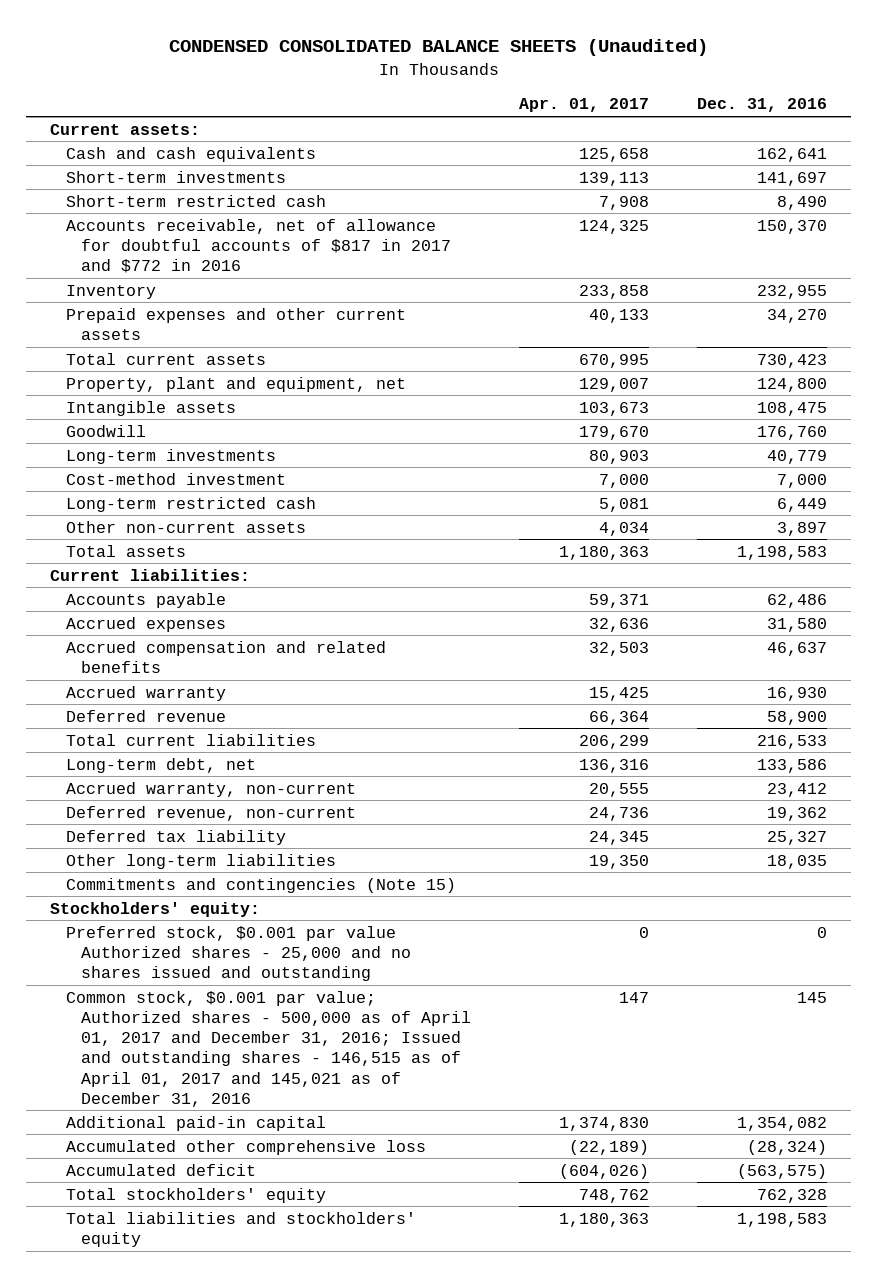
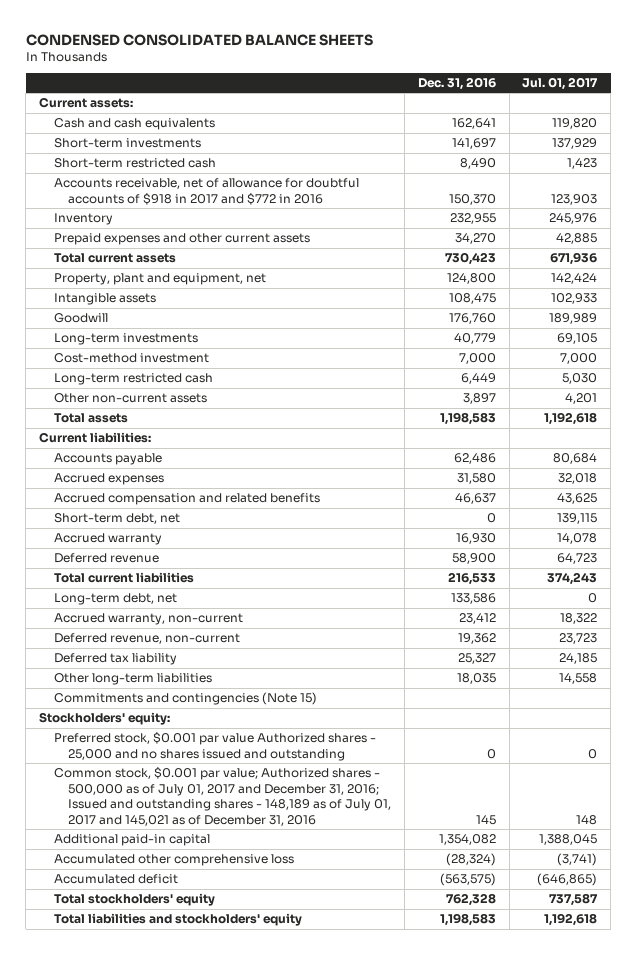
- CONDENSED CONSOLIDATED BALANCE SHEETS (Unaudited)
+ CONDENSED CONSOLIDATED BALANCE SHEETS
- | Apr. 01, 2017 | Dec. 31, 2016
+ | Dec. 31, 2016 | Jul. 01, 2017
- Accounts receivable, net of allowance for doubtful accounts of $817 in 2017 and $772 in 2016 | 124,325 | 150,370
+ Accounts receivable, net of allowance for doubtful accounts of $918 in 2017 and $772 in 2016 | 150,370 | 123,903
+ Short-term debt, net | 0 | 139,115
- Common stock, $0.001 par value; Authorized shares - 500,000 as of April 01, 2017 and December 31, 2016; Issued and outstanding shares - 146,515 as of April 01, 2017 and 145,021 as of December 31, 2016 | 147 | 145
+ Common stock, $0.001 par value; Authorized shares - 500,000 as of July 01, 2017 and December 31, 2016; Issued and outstanding shares - 148,189 as of July 01, 2017 and 145,021 as of December 31, 2016 | 145 | 148

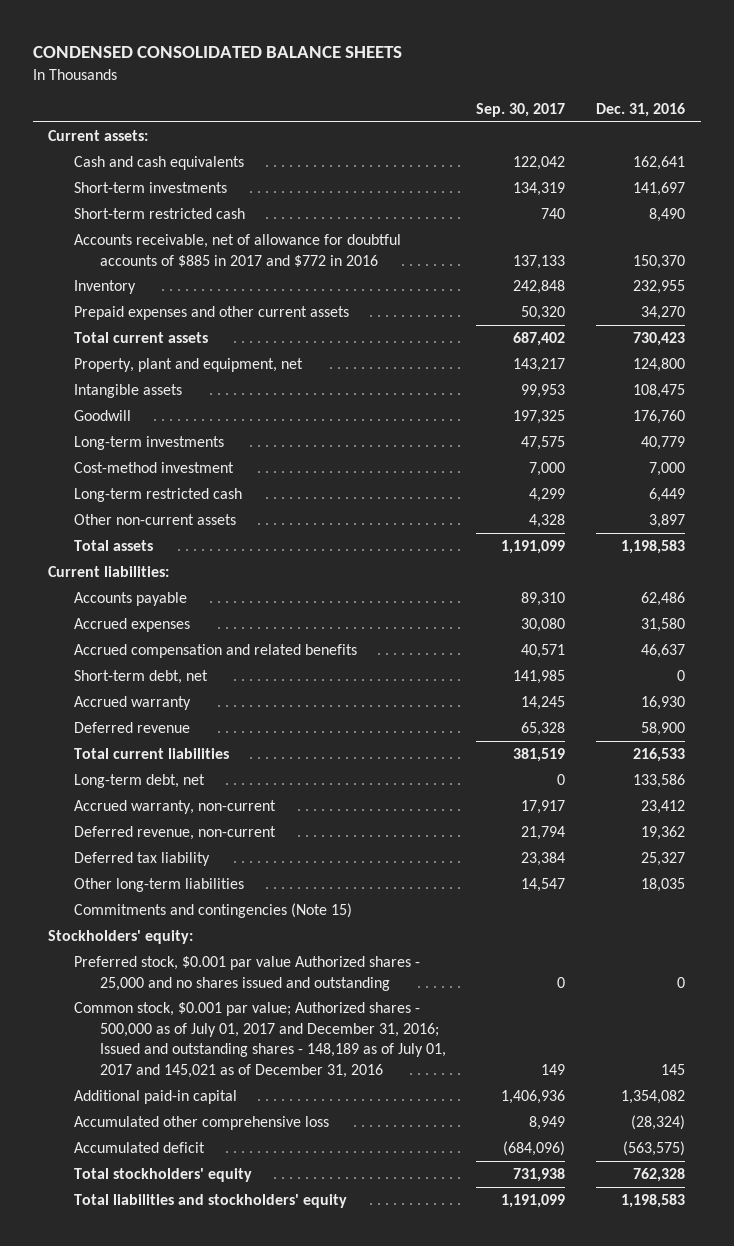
- | Dec. 31, 2016 | Jul. 01, 2017
+ | Sep. 30, 2017 | Dec. 31, 2016
- Accounts receivable, net of allowance for doubtful accounts of $918 in 2017 and $772 in 2016 | 150,370 | 123,903
+ Accounts receivable, net of allowance for doubtful accounts of $885 in 2017 and $772 in 2016 | 137,133 | 150,370

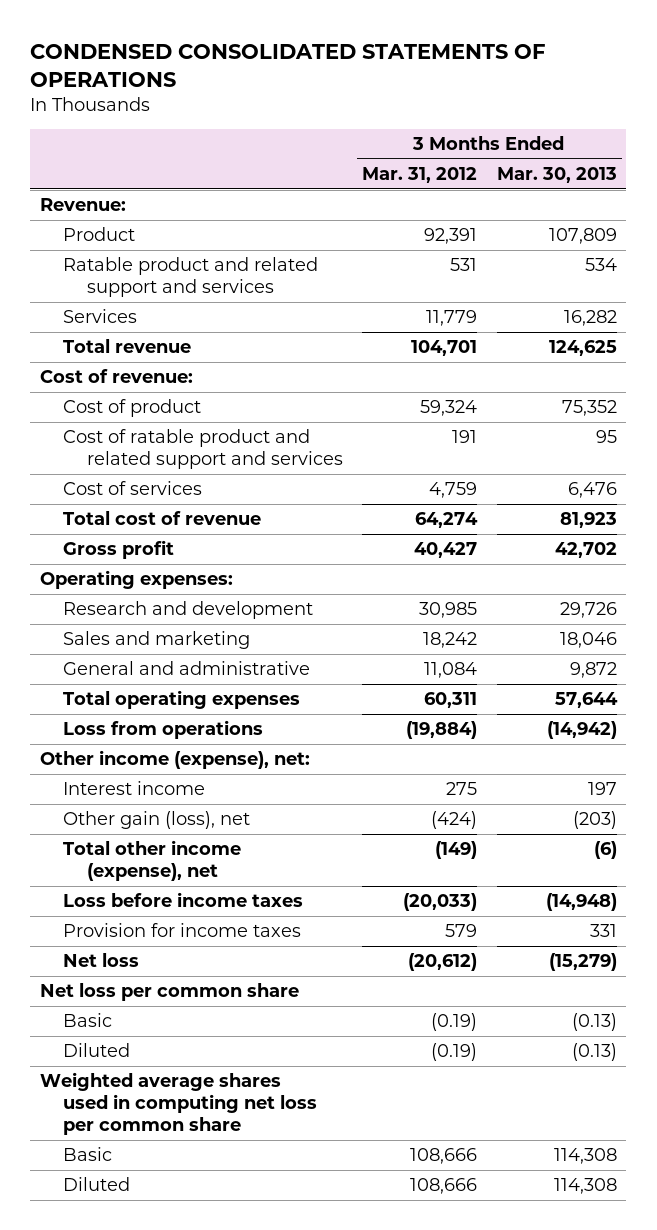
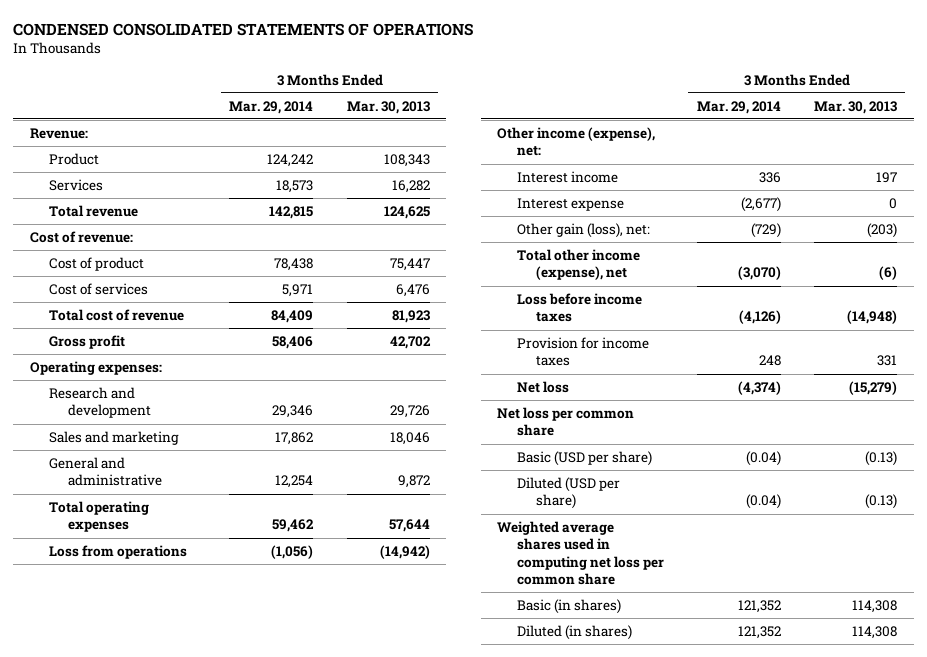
- | 3 Months Ended Mar. 31, 2012 | 3 Months Ended Mar. 30, 2013
+ | 3 Months Ended Mar. 29, 2014 | 3 Months Ended Mar. 30, 2013
- Product | 92,391 | 107,809
- Ratable product and related support and services | 531 | 534
+ Product | 124,242 | 108,343
- Cost of product | 59,324 | 75,352
- Cost of ratable product and related support and services | 191 | 95
+ Cost of product | 78,438 | 75,447
- Other gain (loss), net | (424) | (203)
+ Interest expense | (2,677) | 0
+ Other gain (loss), net: | (729) | (203)
- Basic | (0.19) | (0.13)
- Diluted | (0.19) | (0.13)
+ Basic (USD per share) | (0.04) | (0.13)
+ Diluted (USD per share) | (0.04) | (0.13)
- Basic | 108,666 | 114,308
- Diluted | 108,666 | 114,308
+ Basic (in shares) | 121,352 | 114,308
+ Diluted (in shares) | 121,352 | 114,308

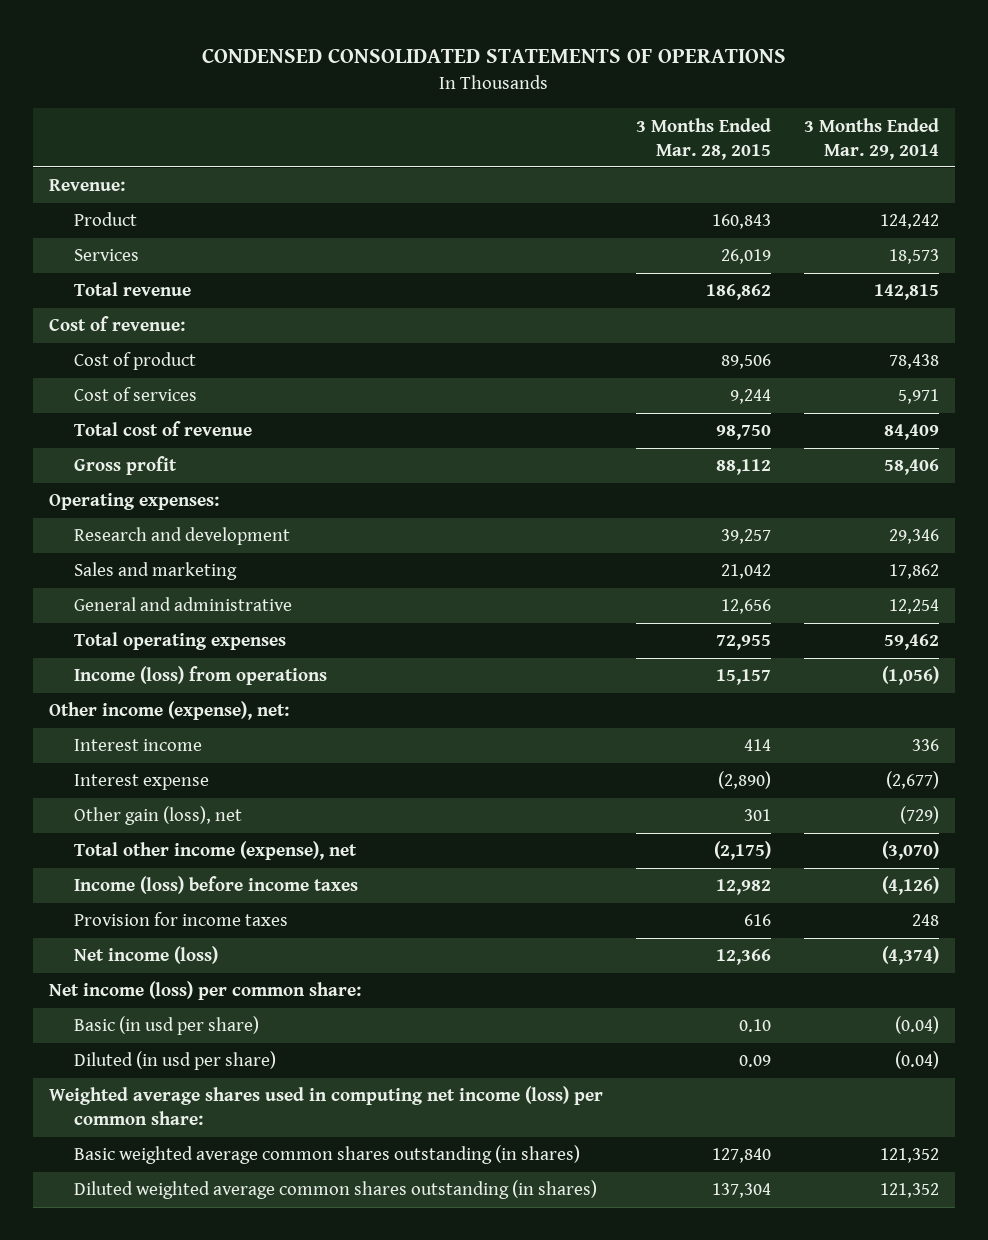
- | 3 Months Ended Mar. 29, 2014 | 3 Months Ended Mar. 30, 2013
+ | 3 Months Ended Mar. 28, 2015 | 3 Months Ended Mar. 29, 2014
- Loss from operations | (1,056) | (14,942)
+ Income (loss) from operations | 15,157 | (1,056)
- Other gain (loss), net: | (729) | (203)
+ Other gain (loss), net | 301 | (729)
- Loss before income taxes | (4,126) | (14,948)
+ Income (loss) before income taxes | 12,982 | (4,126)
- Net loss | (4,374) | (15,279)
- Net loss per common share
- Basic (USD per share) | (0.04) | (0.13)
- Diluted (USD per share) | (0.04) | (0.13)
- Weighted average shares used in computing net loss per common share
- Basic (in shares) | 121,352 | 114,308
- Diluted (in shares) | 121,352 | 114,308
+ Net income (loss) | 12,366 | (4,374)
+ Net income (loss) per common share:
+ Basic (in usd per share) | 0.10 | (0.04)
+ Diluted (in usd per share) | 0.09 | (0.04)
+ Weighted average shares used in computing net income (loss) per common share:
+ Basic weighted average common shares outstanding (in shares) | 127,840 | 121,352
+ Diluted weighted average common shares outstanding (in shares) | 137,304 | 121,352

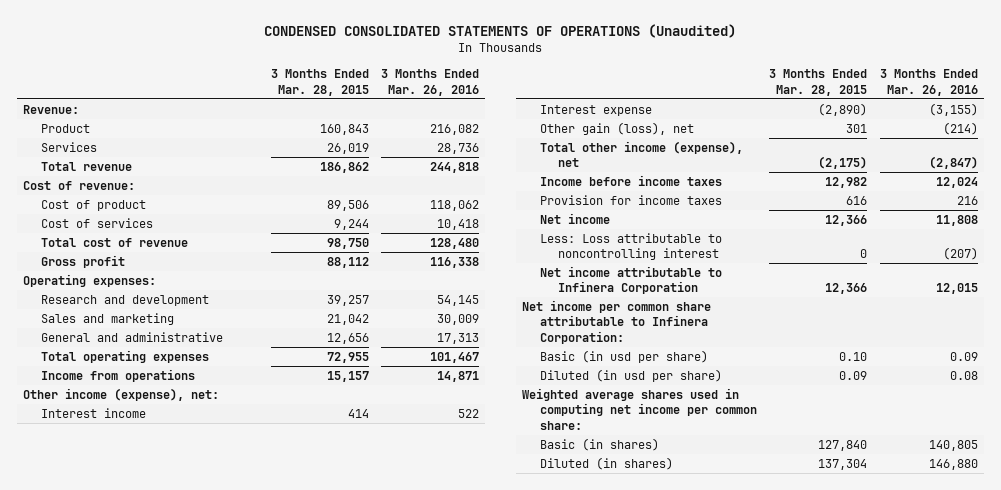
- CONDENSED CONSOLIDATED STATEMENTS OF OPERATIONS
+ CONDENSED CONSOLIDATED STATEMENTS OF OPERATIONS (Unaudited)
- | 3 Months Ended Mar. 28, 2015 | 3 Months Ended Mar. 29, 2014
+ | 3 Months Ended Mar. 28, 2015 | 3 Months Ended Mar. 26, 2016
- Income (loss) from operations | 15,157 | (1,056)
+ Income from operations | 15,157 | 14,871
- Income (loss) before income taxes | 12,982 | (4,126)
+ Income before income taxes | 12,982 | 12,024
- Net income (loss) | 12,366 | (4,374)
- Net income (loss) per common share:
+ Net income | 12,366 | 11,808
+ Less: Loss attributable to noncontrolling interest | 0 | (207)
+ Net income attributable to Infinera Corporation | 12,366 | 12,015
+ Net income per common share attributable to Infinera Corporation:
- Weighted average shares used in computing net income (loss) per common share:
- Basic weighted average common shares outstanding (in shares) | 127,840 | 121,352
- Diluted weighted average common shares outstanding (in shares) | 137,304 | 121,352
+ Weighted average shares used in computing net income per common share:
+ Basic (in shares) | 127,840 | 140,805
+ Diluted (in shares) | 137,304 | 146,880

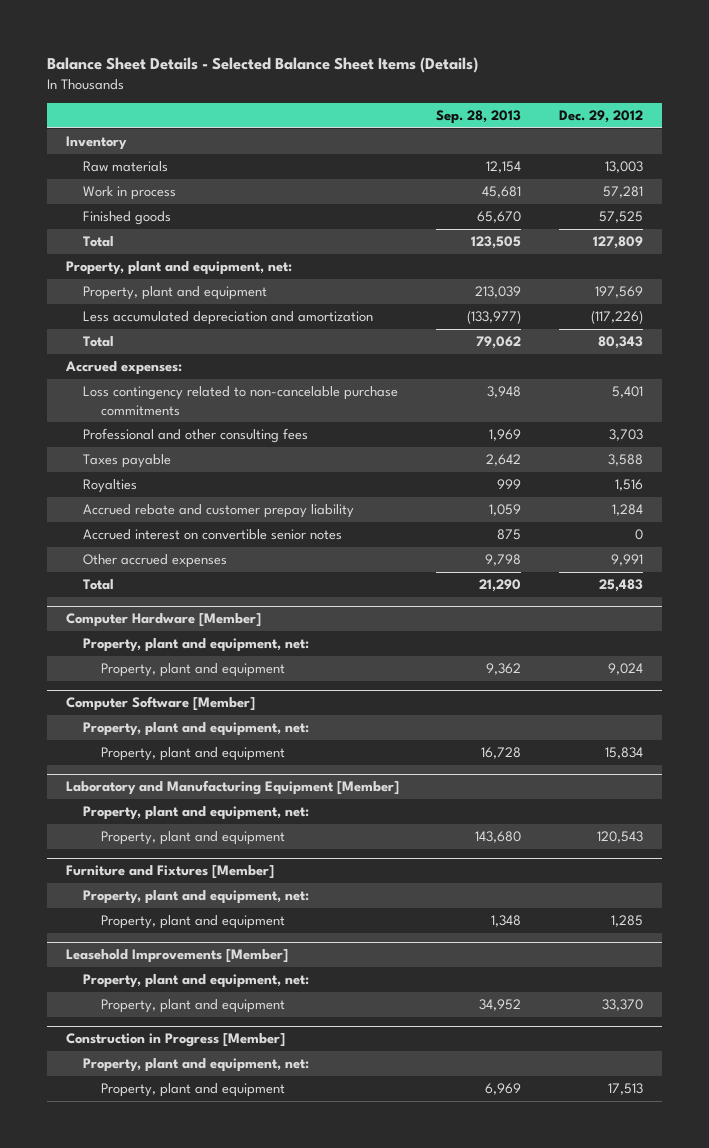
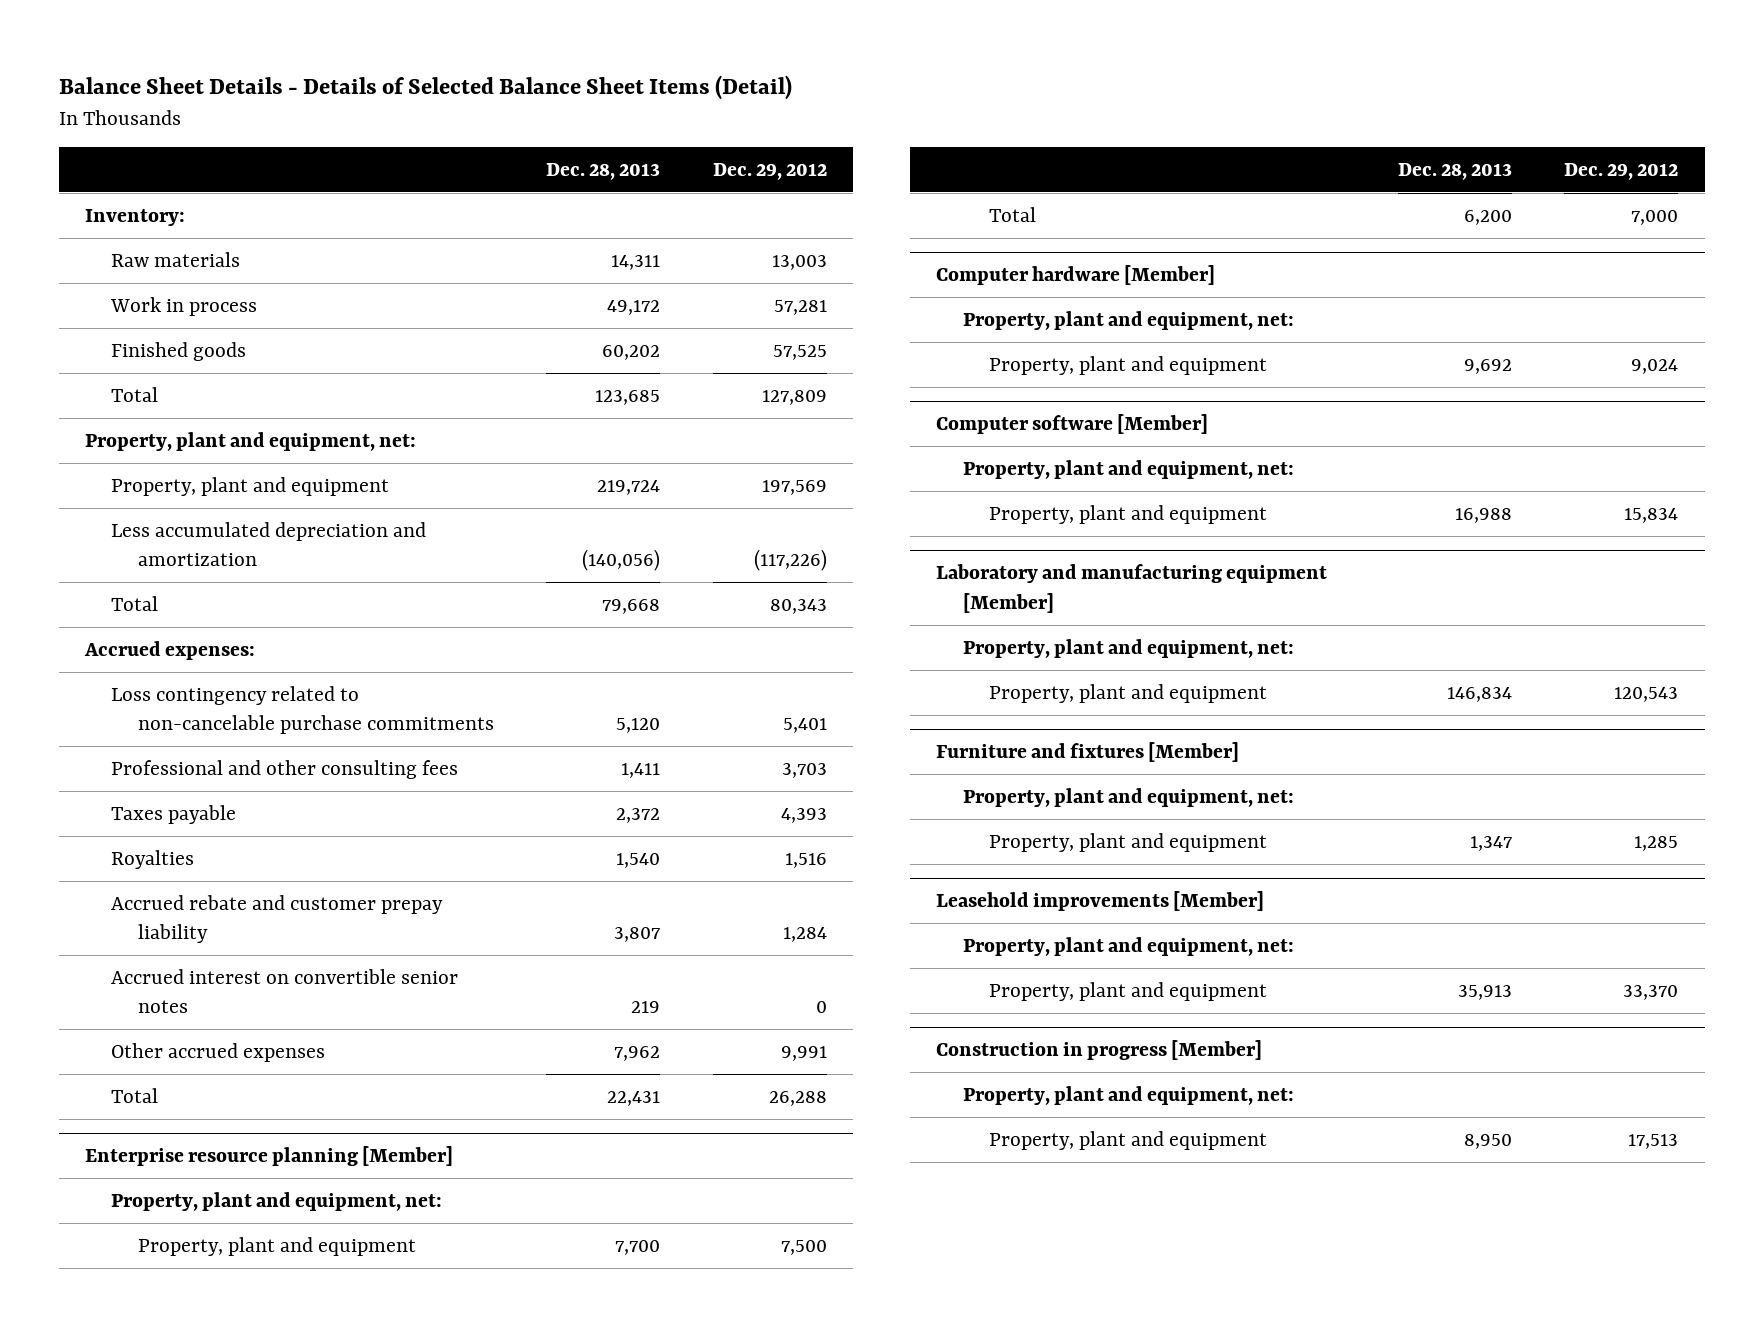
- Balance Sheet Details - Selected Balance Sheet Items (Details)
+ Balance Sheet Details - Details of Selected Balance Sheet Items (Detail)
- | Sep. 28, 2013 | Dec. 29, 2012
+ | Dec. 28, 2013 | Dec. 29, 2012
- Inventory
+ Inventory:
- Taxes payable | 2,642 | 3,588
+ Taxes payable | 2,372 | 4,393
- Total | 21,290 | 25,483
- Computer Hardware [Member]
+ Total | 22,431 | 26,288
+ Enterprise resource planning [Member]
+ Property, plant and equipment | 7,700 | 7,500
+ Total | 6,200 | 7,000
+ Computer hardware [Member]
+ Property, plant and equipment, net:
- Computer Software [Member]
+ Computer software [Member]
- Laboratory and Manufacturing Equipment [Member]
+ Laboratory and manufacturing equipment [Member]
- Furniture and Fixtures [Member]
+ Furniture and fixtures [Member]
- Leasehold Improvements [Member]
+ Leasehold improvements [Member]
- Construction in Progress [Member]
+ Construction in progress [Member]

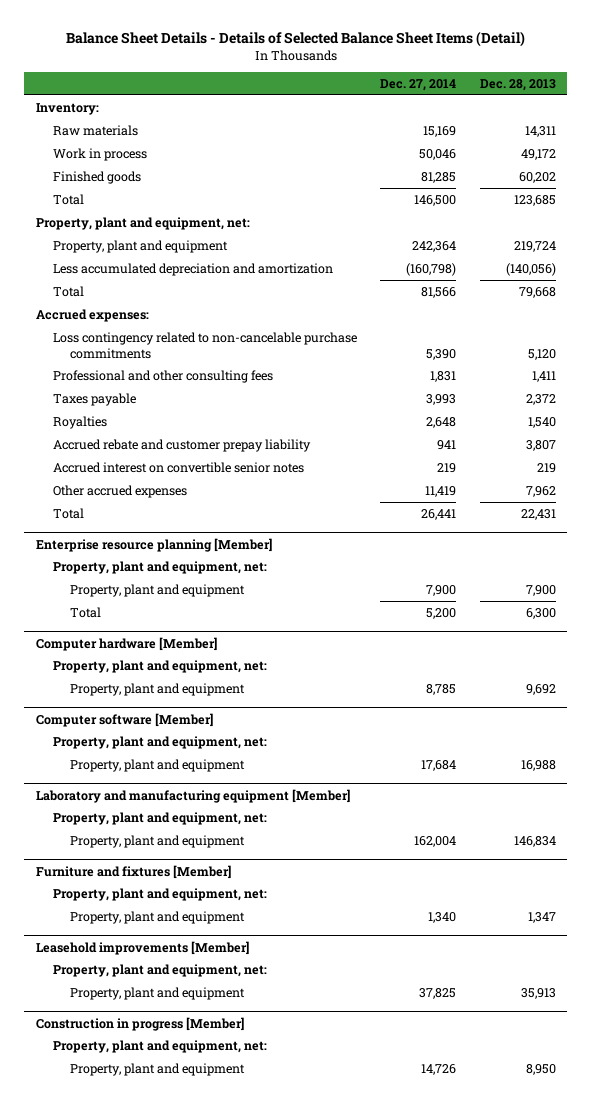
- | Dec. 28, 2013 | Dec. 29, 2012
+ | Dec. 27, 2014 | Dec. 28, 2013
@ Enterprise resource planning [Member]
- Property, plant and equipment | 7,700 | 7,500
- Total | 6,200 | 7,000
+ Property, plant and equipment | 7,900 | 7,900
+ Total | 5,200 | 6,300

